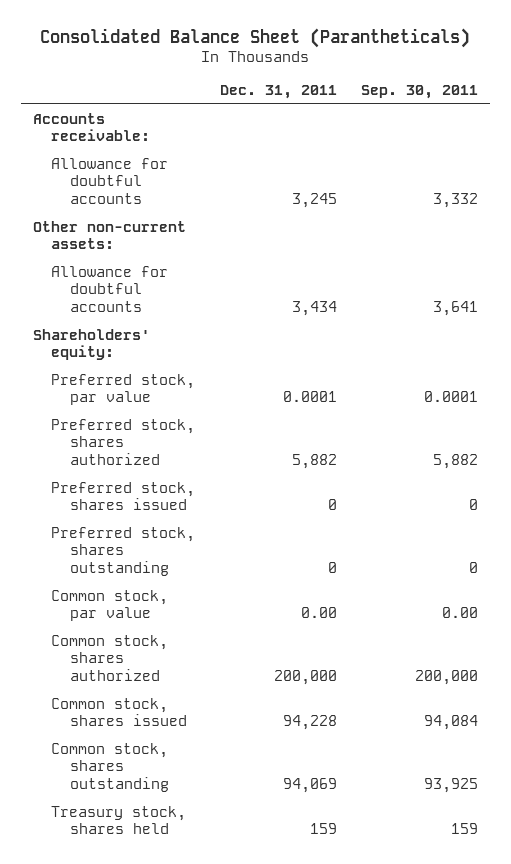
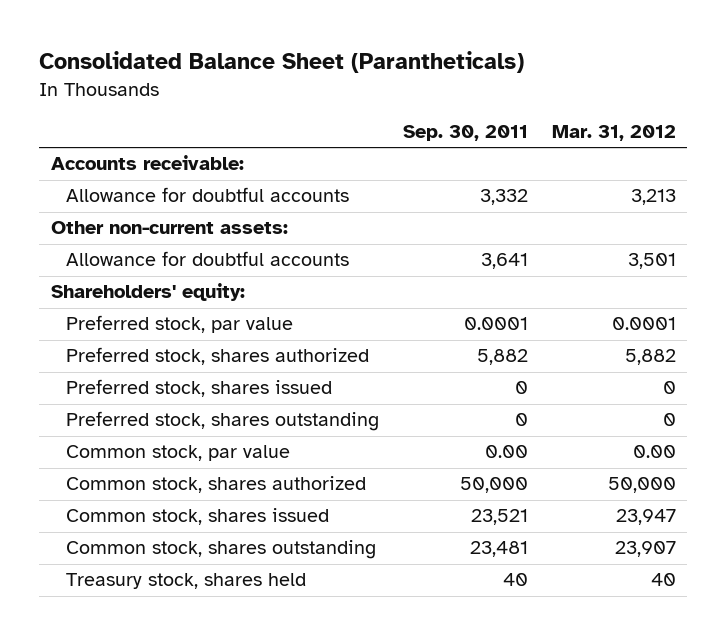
- | Dec. 31, 2011 | Sep. 30, 2011
+ | Sep. 30, 2011 | Mar. 31, 2012
- Common stock, shares authorized | 200,000 | 200,000
- Common stock, shares issued | 94,228 | 94,084
- Common stock, shares outstanding | 94,069 | 93,925
- Treasury stock, shares held | 159 | 159
+ Common stock, shares authorized | 50,000 | 50,000
+ Common stock, shares issued | 23,521 | 23,947
+ Common stock, shares outstanding | 23,481 | 23,907
+ Treasury stock, shares held | 40 | 40

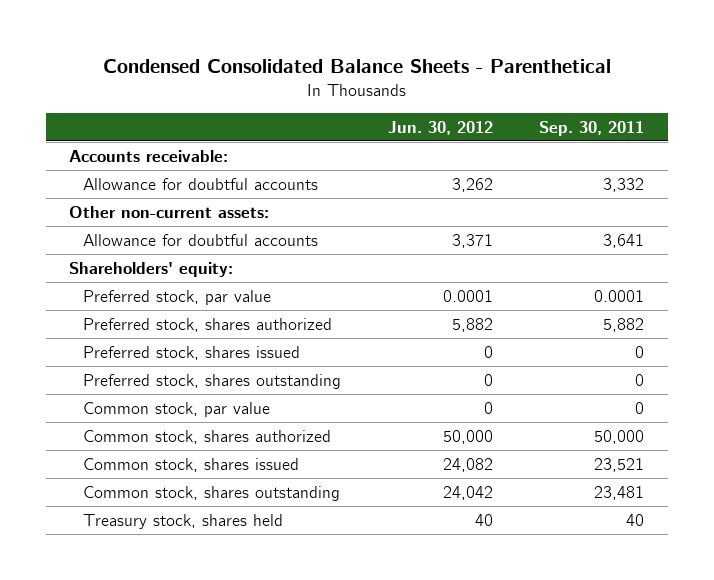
- Consolidated Balance Sheet (Parantheticals)
+ Condensed Consolidated Balance Sheets - Parenthetical
- | Sep. 30, 2011 | Mar. 31, 2012
+ | Jun. 30, 2012 | Sep. 30, 2011
- Common stock, par value | 0.00 | 0.00
+ Common stock, par value | 0 | 0

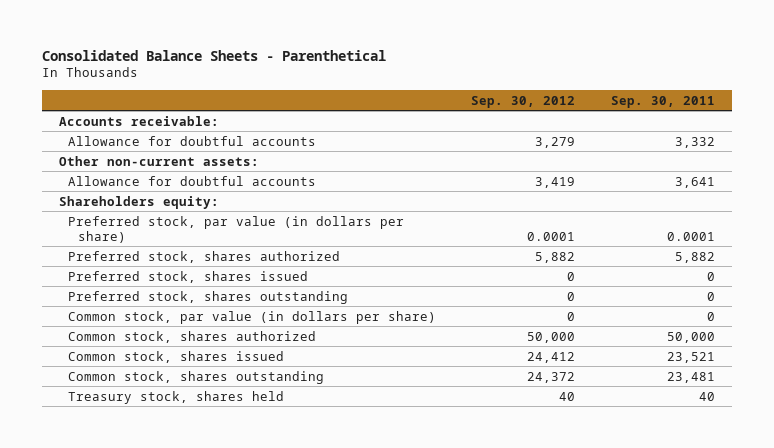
- Condensed Consolidated Balance Sheets - Parenthetical
+ Consolidated Balance Sheets - Parenthetical
- | Jun. 30, 2012 | Sep. 30, 2011
+ | Sep. 30, 2012 | Sep. 30, 2011
- Shareholders' equity:
- Preferred stock, par value | 0.0001 | 0.0001
+ Shareholders equity:
+ Preferred stock, par value (in dollars per share) | 0.0001 | 0.0001
- Common stock, par value | 0 | 0
+ Common stock, par value (in dollars per share) | 0 | 0

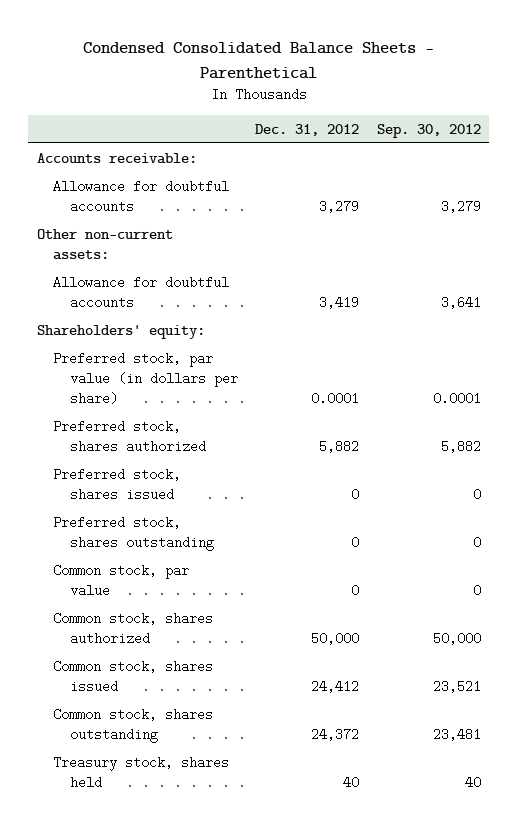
- Consolidated Balance Sheets - Parenthetical
+ Condensed Consolidated Balance Sheets - Parenthetical
- | Sep. 30, 2012 | Sep. 30, 2011
+ | Dec. 31, 2012 | Sep. 30, 2012
- Allowance for doubtful accounts | 3,419 | 3,641
- Shareholders equity:
+ Allowance for doubtful accounts | 3,419 | 3,641
+ Shareholders' equity:
- Common stock, par value (in dollars per share) | 0 | 0
+ Common stock, par value | 0 | 0
- Common stock, shares issued | 24,412 | 23,521
- Common stock, shares outstanding | 24,372 | 23,481
+ Common stock, shares issued | 24,412 | 23,521
+ Common stock, shares outstanding | 24,372 | 23,481

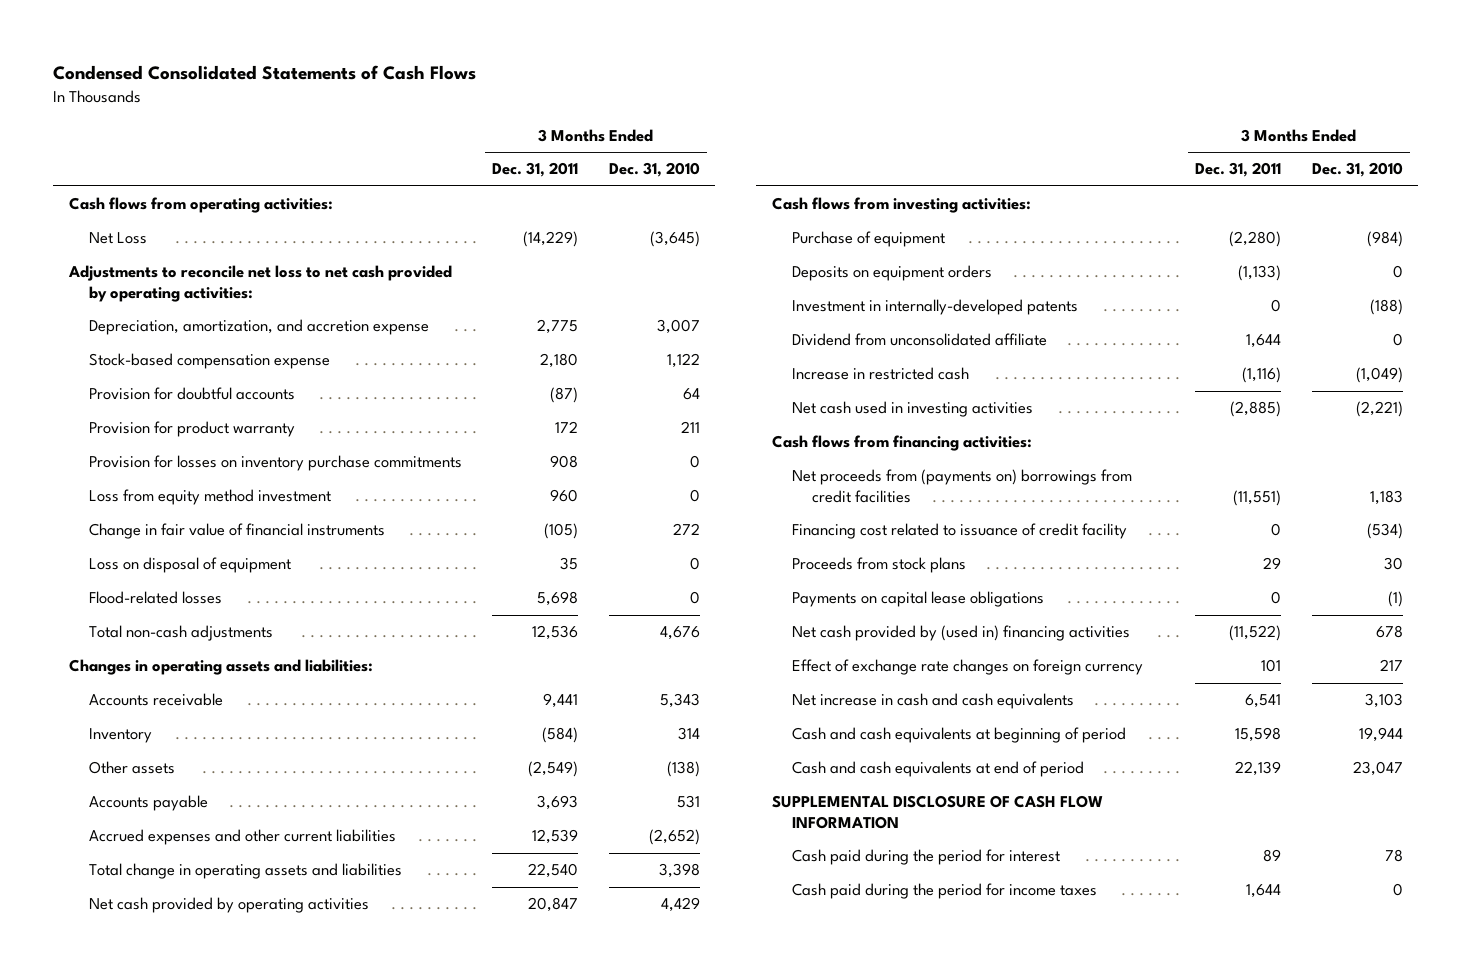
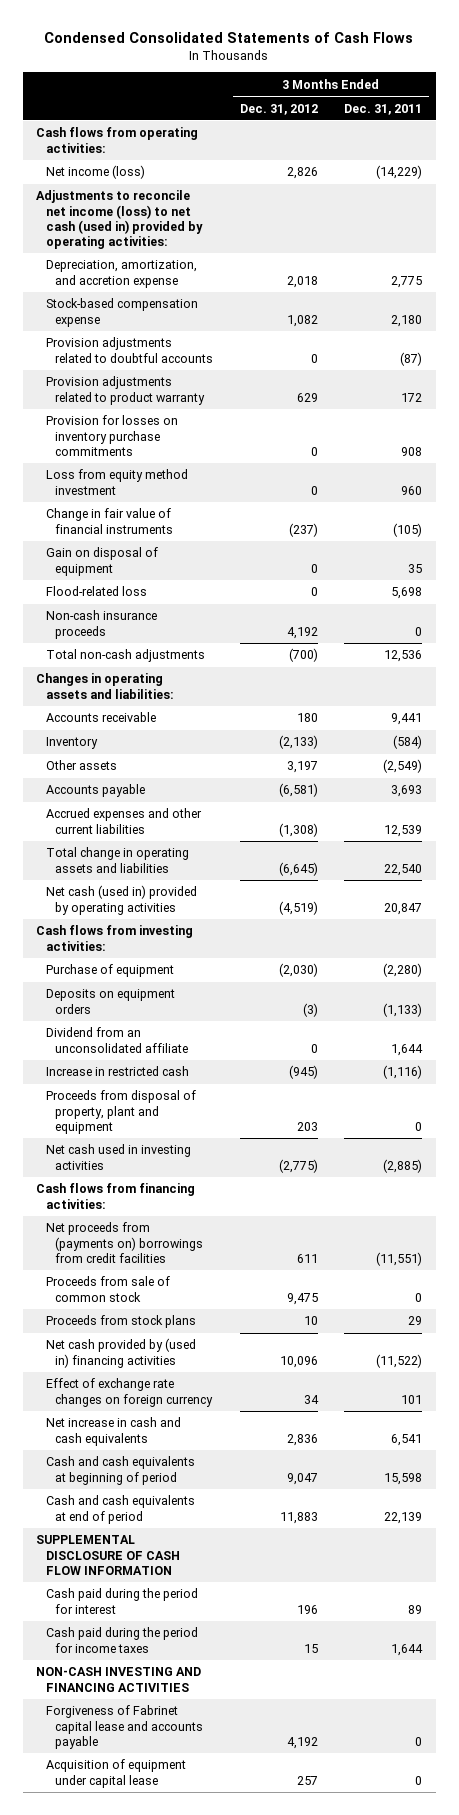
- | 3 Months Ended Dec. 31, 2011 | 3 Months Ended Dec. 31, 2010
+ | 3 Months Ended Dec. 31, 2012 | 3 Months Ended Dec. 31, 2011
- Net Loss | (14,229) | (3,645)
- Adjustments to reconcile net loss to net cash provided by operating activities:
+ Net income (loss) | 2,826 | (14,229)
+ Adjustments to reconcile net income (loss) to net cash (used in) provided by operating activities:
- Provision for doubtful accounts | (87) | 64
- Provision for product warranty | 172 | 211
+ Provision adjustments related to doubtful accounts | 0 | (87)
+ Provision adjustments related to product warranty | 629 | 172
- Loss on disposal of equipment | 35 | 0
- Flood-related losses | 5,698 | 0
+ Gain on disposal of equipment | 0 | 35
+ Flood-related loss | 0 | 5,698
+ Non-cash insurance proceeds | 4,192 | 0
- Net cash provided by operating activities | 20,847 | 4,429
+ Net cash (used in) provided by operating activities | (4,519) | 20,847
- Investment in internally-developed patents | 0 | (188)
- Dividend from unconsolidated affiliate | 1,644 | 0
+ Dividend from an unconsolidated affiliate | 0 | 1,644
+ Proceeds from disposal of property, plant and equipment | 203 | 0
- Financing cost related to issuance of credit facility | 0 | (534)
+ Proceeds from sale of common stock | 9,475 | 0
- Payments on capital lease obligations | 0 | (1)
+ NON-CASH INVESTING AND FINANCING ACTIVITIES
+ Forgiveness of Fabrinet capital lease and accounts payable | 4,192 | 0
+ Acquisition of equipment under capital lease | 257 | 0

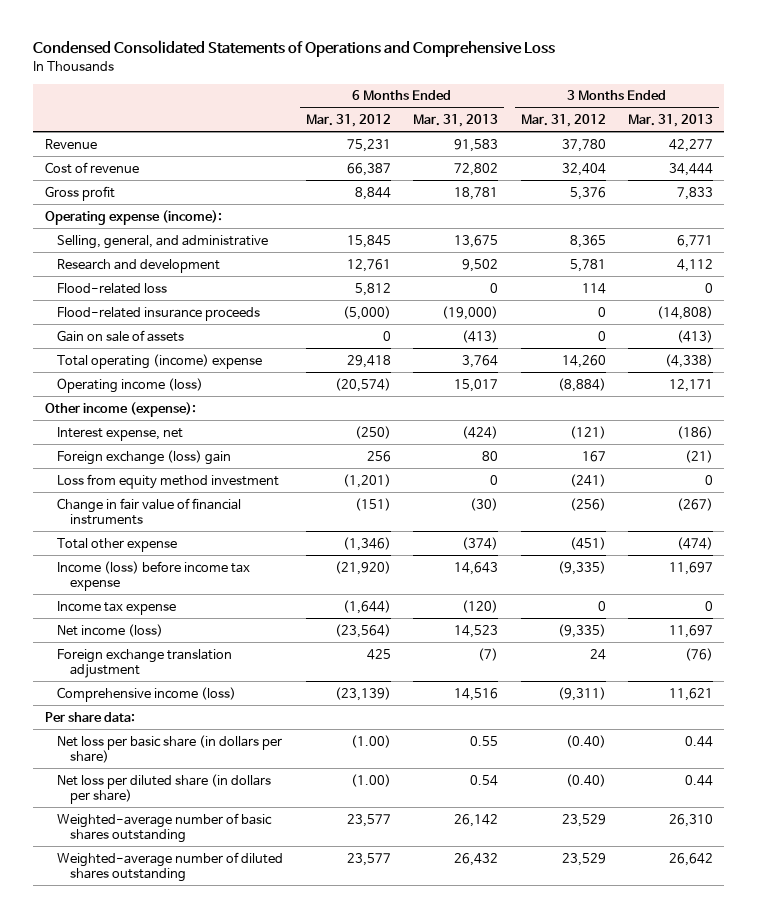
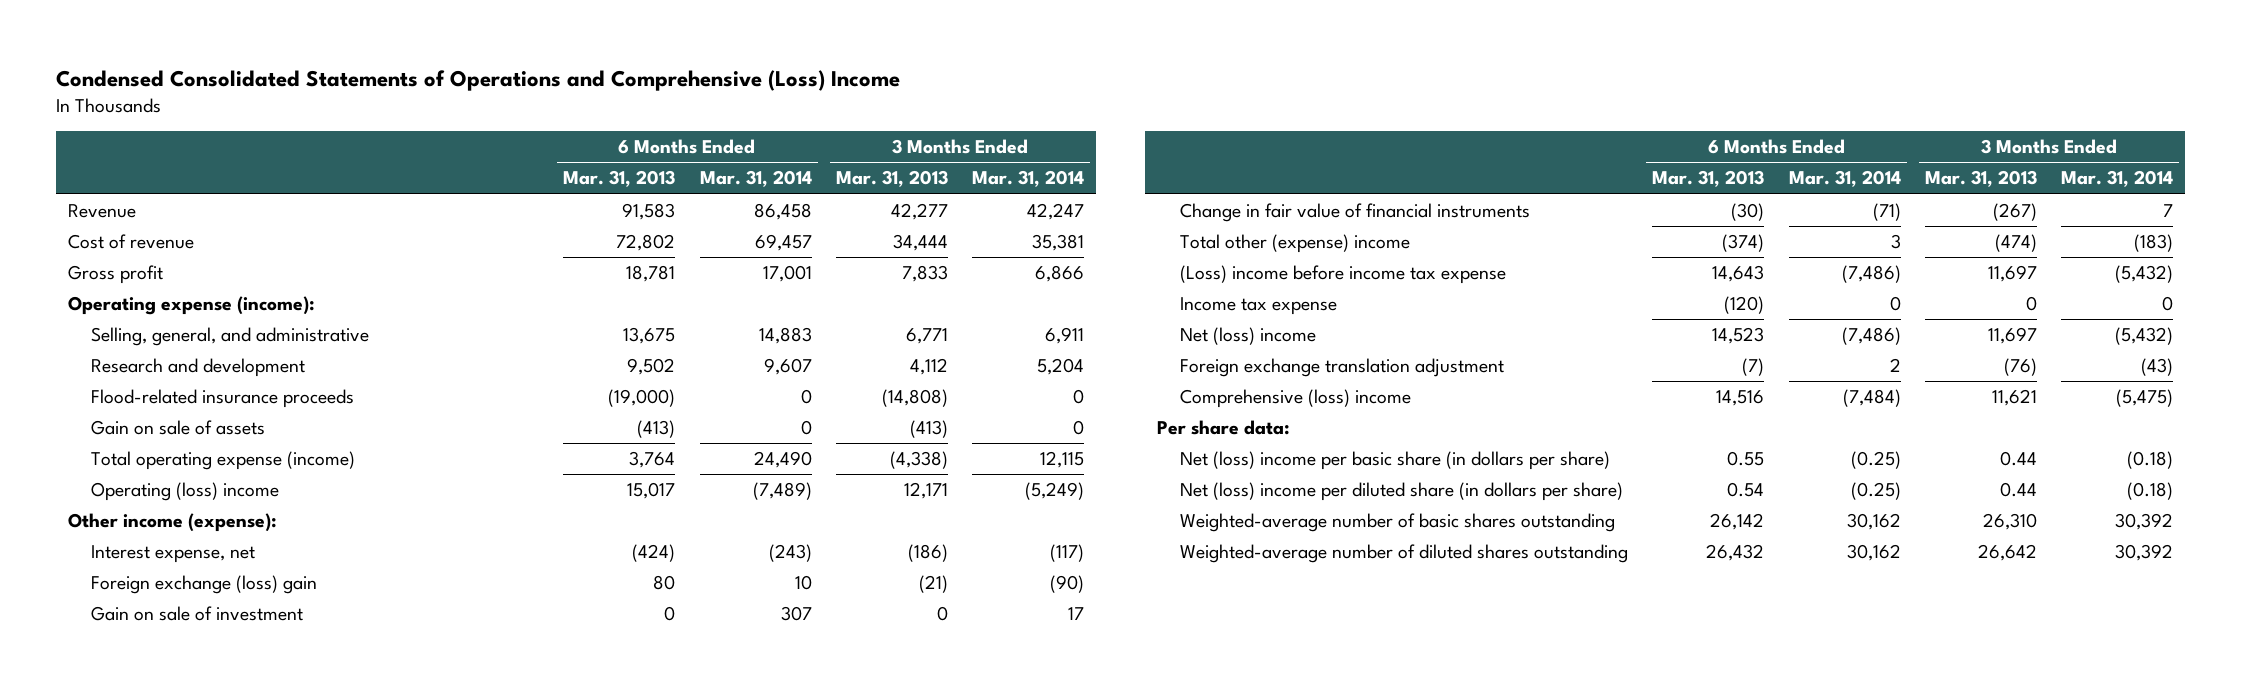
- Condensed Consolidated Statements of Operations and Comprehensive Loss
+ Condensed Consolidated Statements of Operations and Comprehensive (Loss) Income
- | 6 Months Ended Mar. 31, 2012 | 6 Months Ended Mar. 31, 2013 | 3 Months Ended Mar. 31, 2012 | 3 Months Ended Mar. 31, 2013
+ | 6 Months Ended Mar. 31, 2013 | 6 Months Ended Mar. 31, 2014 | 3 Months Ended Mar. 31, 2013 | 3 Months Ended Mar. 31, 2014
- Flood-related loss | 5,812 | 0 | 114 | 0
- Total operating (income) expense | 29,418 | 3,764 | 14,260 | (4,338)
- Operating income (loss) | (20,574) | 15,017 | (8,884) | 12,171
+ Total operating expense (income) | 3,764 | 24,490 | (4,338) | 12,115
+ Operating (loss) income | 15,017 | (7,489) | 12,171 | (5,249)
- Loss from equity method investment | (1,201) | 0 | (241) | 0
+ Gain on sale of investment | 0 | 307 | 0 | 17
- Total other expense | (1,346) | (374) | (451) | (474)
- Income (loss) before income tax expense | (21,920) | 14,643 | (9,335) | 11,697
+ Total other (expense) income | (374) | 3 | (474) | (183)
+ (Loss) income before income tax expense | 14,643 | (7,486) | 11,697 | (5,432)
- Net income (loss) | (23,564) | 14,523 | (9,335) | 11,697
+ Net (loss) income | 14,523 | (7,486) | 11,697 | (5,432)
- Comprehensive income (loss) | (23,139) | 14,516 | (9,311) | 11,621
+ Comprehensive (loss) income | 14,516 | (7,484) | 11,621 | (5,475)
- Net loss per basic share (in dollars per share) | (1.00) | 0.55 | (0.40) | 0.44
- Net loss per diluted share (in dollars per share) | (1.00) | 0.54 | (0.40) | 0.44
+ Net (loss) income per basic share (in dollars per share) | 0.55 | (0.25) | 0.44 | (0.18)
+ Net (loss) income per diluted share (in dollars per share) | 0.54 | (0.25) | 0.44 | (0.18)

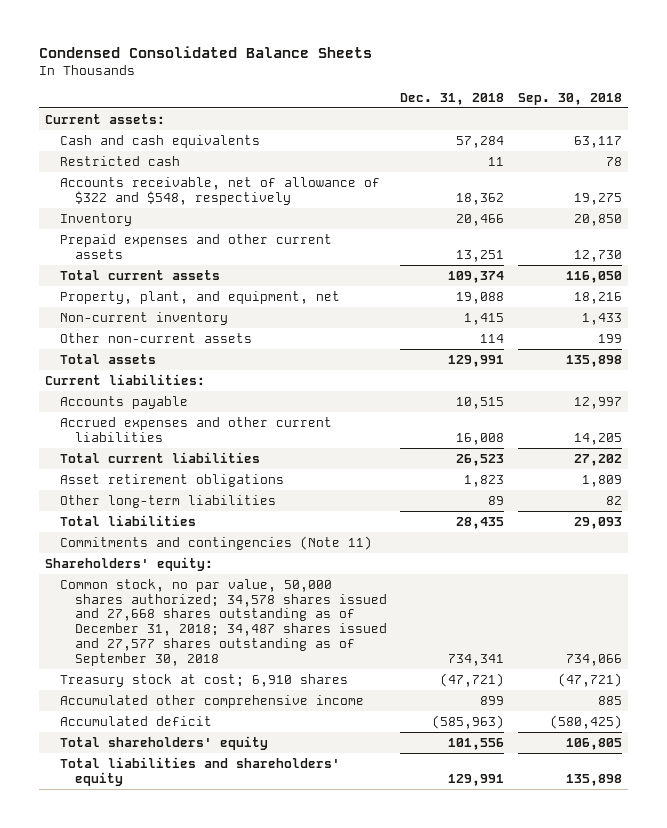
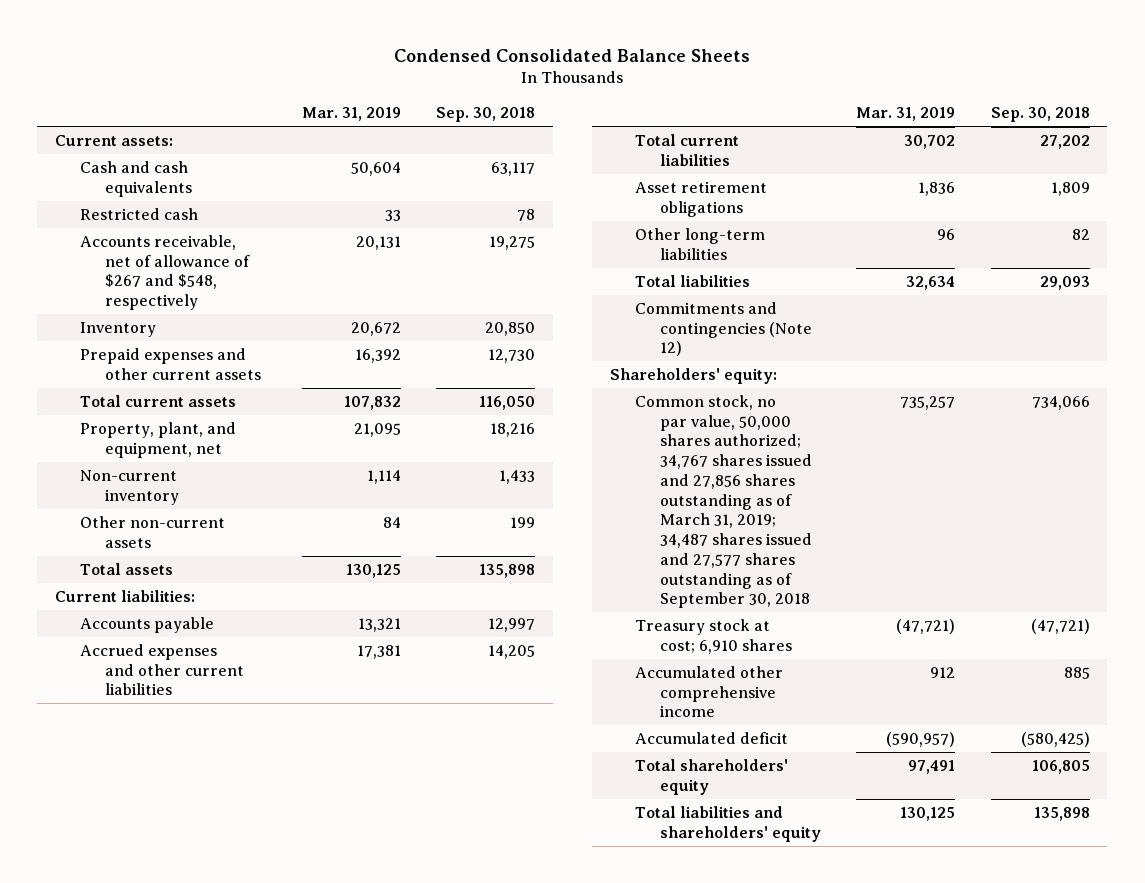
- | Dec. 31, 2018 | Sep. 30, 2018
+ | Mar. 31, 2019 | Sep. 30, 2018
- Accounts receivable, net of allowance of $322 and $548, respectively | 18,362 | 19,275
+ Accounts receivable, net of allowance of $267 and $548, respectively | 20,131 | 19,275
- Commitments and contingencies (Note 11)
+ Commitments and contingencies (Note 12)
- Common stock, no par value, 50,000 shares authorized; 34,578 shares issued and 27,668 shares outstanding as of December 31, 2018; 34,487 shares issued and 27,577 shares outstanding as of September 30, 2018 | 734,341 | 734,066
+ Common stock, no par value, 50,000 shares authorized; 34,767 shares issued and 27,856 shares outstanding as of March 31, 2019; 34,487 shares issued and 27,577 shares outstanding as of September 30, 2018 | 735,257 | 734,066

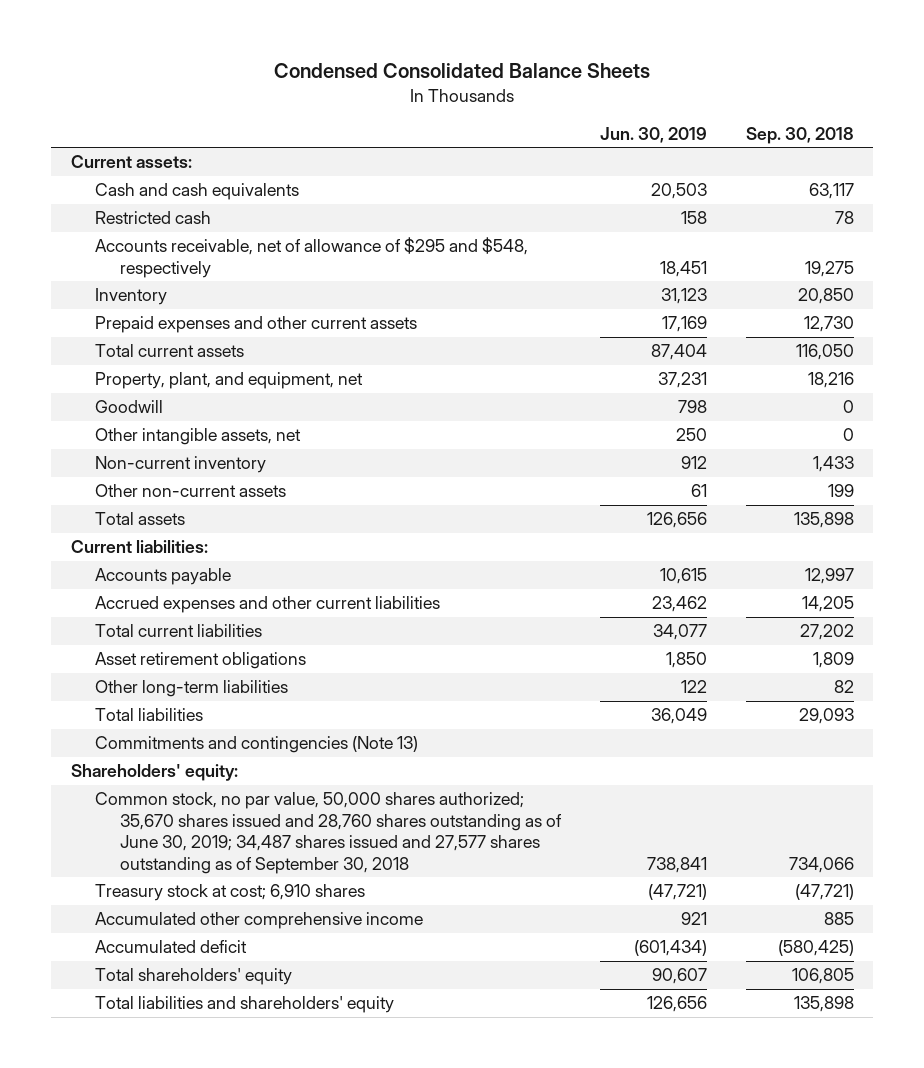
- | Mar. 31, 2019 | Sep. 30, 2018
+ | Jun. 30, 2019 | Sep. 30, 2018
- Accounts receivable, net of allowance of $267 and $548, respectively | 20,131 | 19,275
+ Accounts receivable, net of allowance of $295 and $548, respectively | 18,451 | 19,275
+ Goodwill | 798 | 0
+ Other intangible assets, net | 250 | 0
- Commitments and contingencies (Note 12)
+ Commitments and contingencies (Note 13)
- Common stock, no par value, 50,000 shares authorized; 34,767 shares issued and 27,856 shares outstanding as of March 31, 2019; 34,487 shares issued and 27,577 shares outstanding as of September 30, 2018 | 735,257 | 734,066
+ Common stock, no par value, 50,000 shares authorized; 35,670 shares issued and 28,760 shares outstanding as of June 30, 2019; 34,487 shares issued and 27,577 shares outstanding as of September 30, 2018 | 738,841 | 734,066

